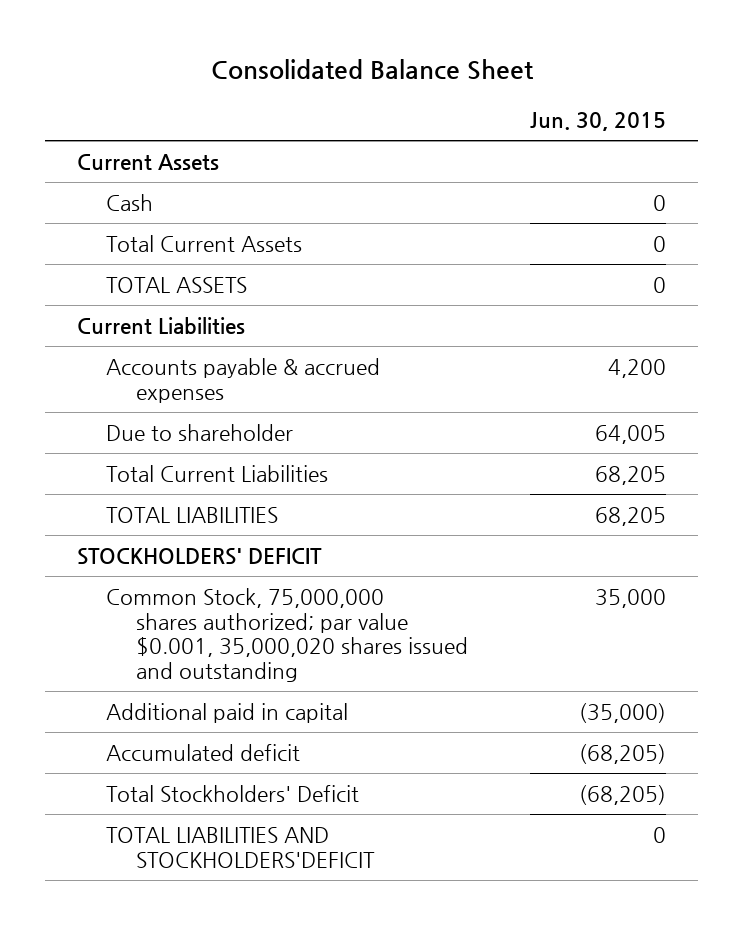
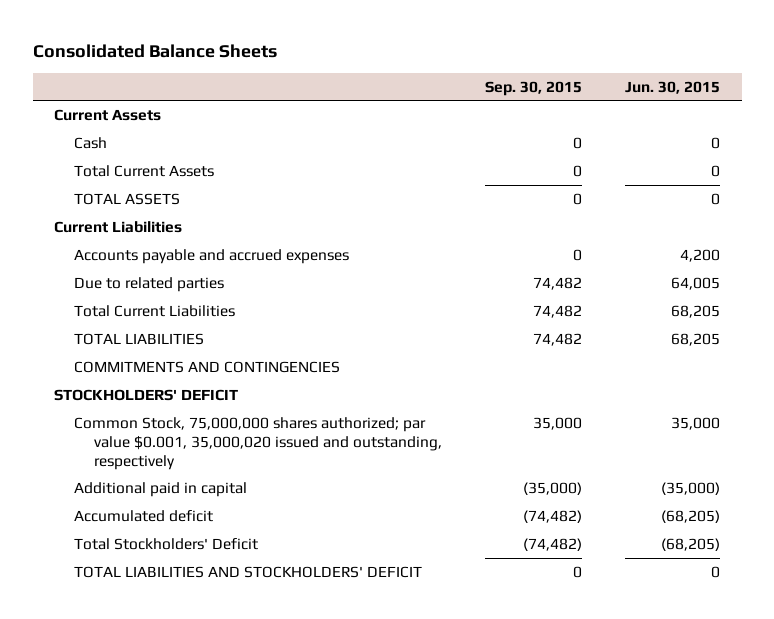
- Consolidated Balance Sheet
+ Consolidated Balance Sheets
- | Jun. 30, 2015
+ | Sep. 30, 2015 | Jun. 30, 2015
- Accounts payable & accrued expenses | 4,200
- Due to shareholder | 64,005
+ Accounts payable and accrued expenses | 0 | 4,200
+ Due to related parties | 74,482 | 64,005
+ COMMITMENTS AND CONTINGENCIES
- Common Stock, 75,000,000 shares authorized; par value $0.001, 35,000,020 shares issued and outstanding | 35,000
+ Common Stock, 75,000,000 shares authorized; par value $0.001, 35,000,020 issued and outstanding, respectively | 35,000 | 35,000
- TOTAL LIABILITIES AND STOCKHOLDERS'DEFICIT | 0
+ TOTAL LIABILITIES AND STOCKHOLDERS' DEFICIT | 0 | 0

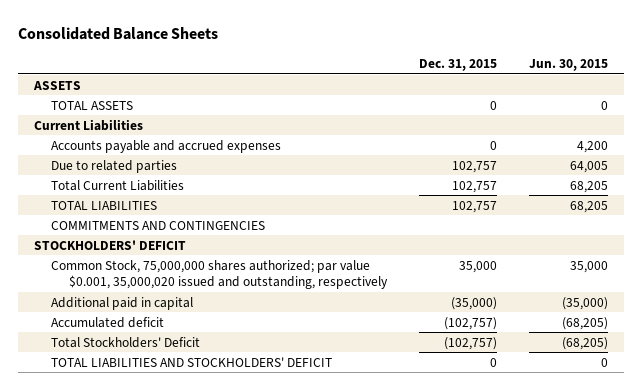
- | Sep. 30, 2015 | Jun. 30, 2015
+ | Dec. 31, 2015 | Jun. 30, 2015
- Current Assets
- Cash | 0 | 0
- Total Current Assets | 0 | 0
+ ASSETS

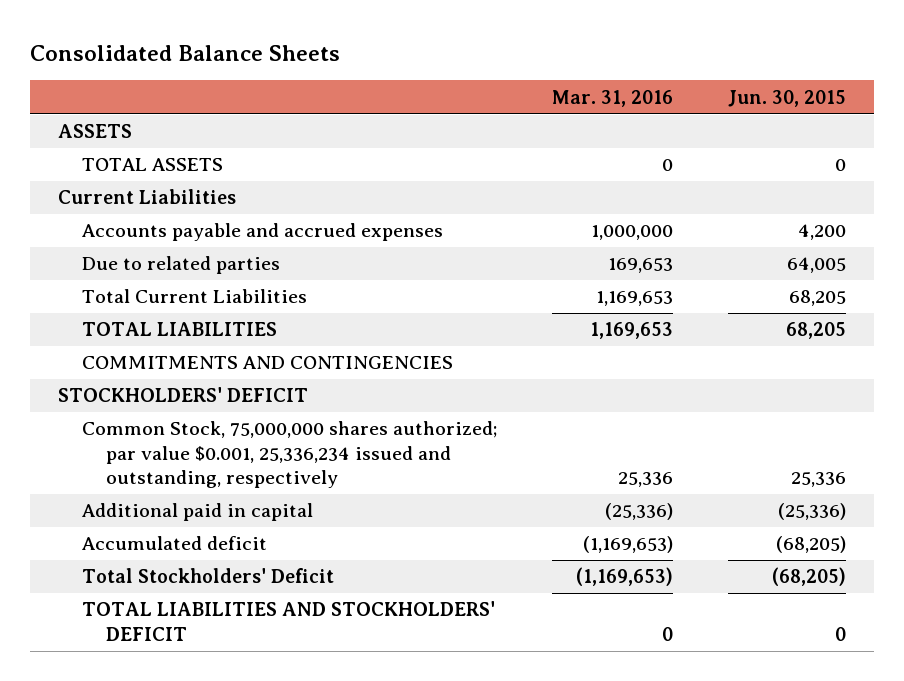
- | Dec. 31, 2015 | Jun. 30, 2015
+ | Mar. 31, 2016 | Jun. 30, 2015
- Common Stock, 75,000,000 shares authorized; par value $0.001, 35,000,020 issued and outstanding, respectively | 35,000 | 35,000
- Additional paid in capital | (35,000) | (35,000)
+ Common Stock, 75,000,000 shares authorized; par value $0.001, 25,336,234 issued and outstanding, respectively | 25,336 | 25,336
+ Additional paid in capital | (25,336) | (25,336)

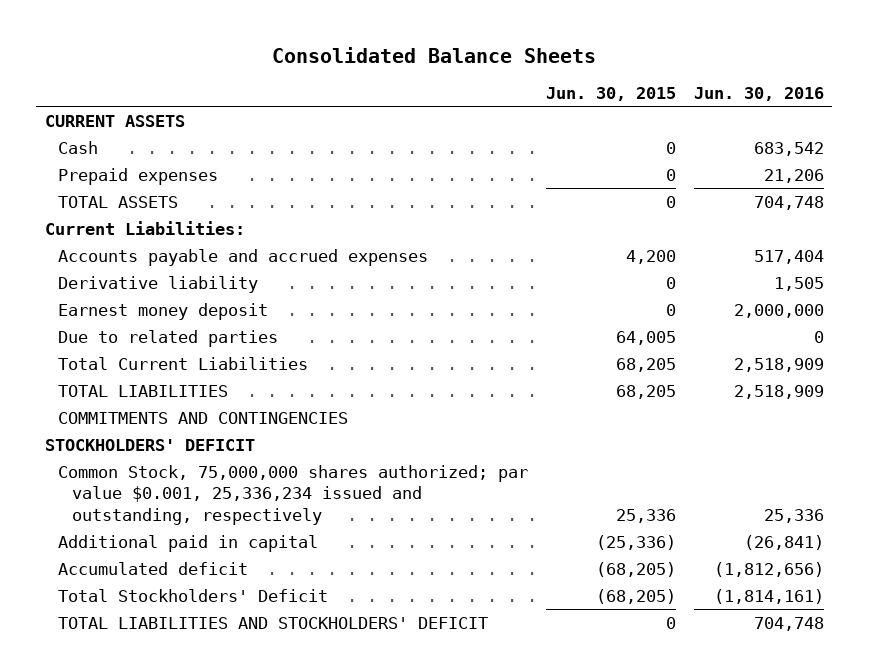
- | Mar. 31, 2016 | Jun. 30, 2015
+ | Jun. 30, 2015 | Jun. 30, 2016
- ASSETS
+ CURRENT ASSETS
+ Cash | 0 | 683,542
+ Prepaid expenses | 0 | 21,206
- Current Liabilities
+ Current Liabilities:
+ Derivative liability | 0 | 1,505
+ Earnest money deposit | 0 | 2,000,000

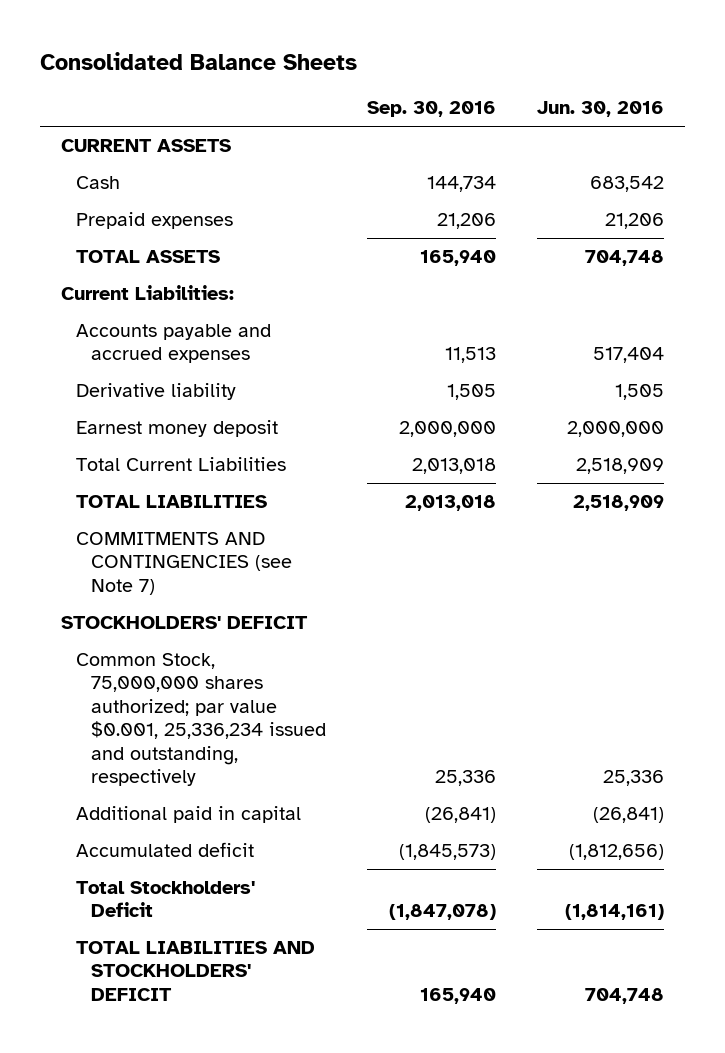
- | Jun. 30, 2015 | Jun. 30, 2016
+ | Sep. 30, 2016 | Jun. 30, 2016
- Due to related parties | 64,005 | 0
- COMMITMENTS AND CONTINGENCIES
+ COMMITMENTS AND CONTINGENCIES (see Note 7)

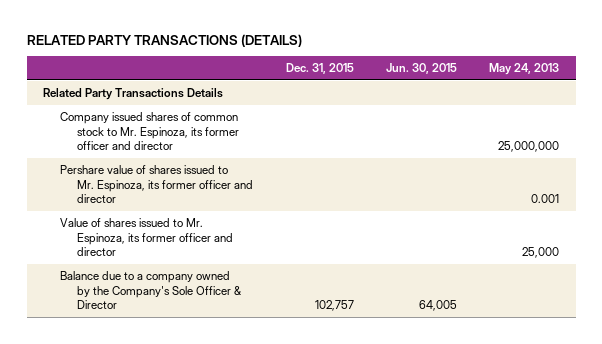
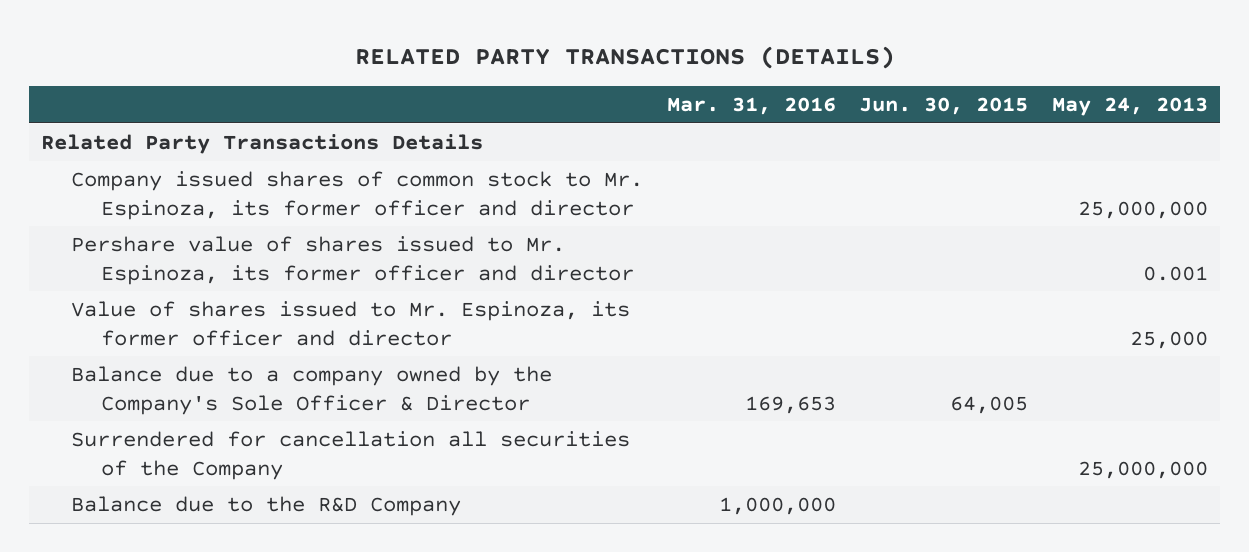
- | Dec. 31, 2015 | Jun. 30, 2015 | May 24, 2013
+ | Mar. 31, 2016 | Jun. 30, 2015 | May 24, 2013
+ Surrendered for cancellation all securities of the Company | | | 25,000,000
+ Balance due to the R&D Company | 1,000,000 | |

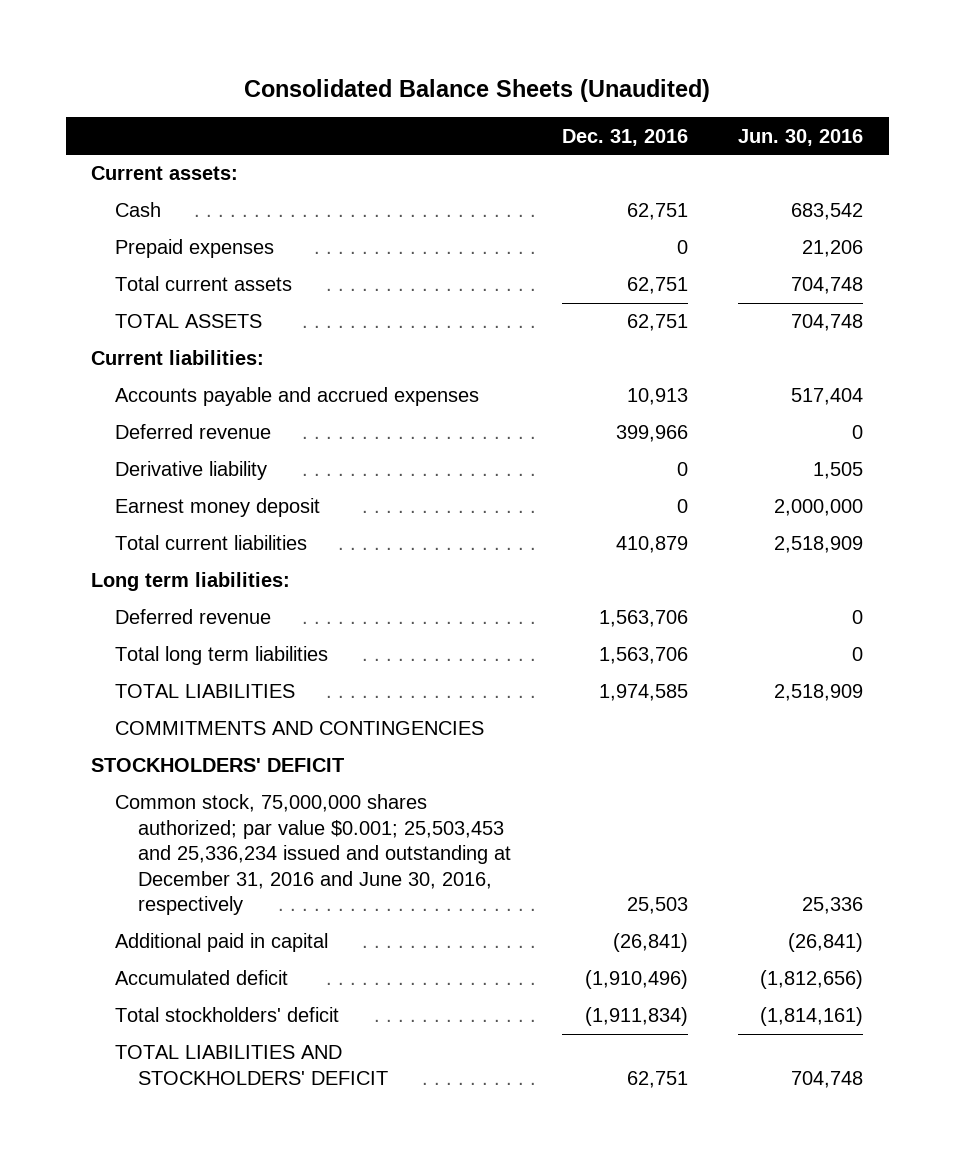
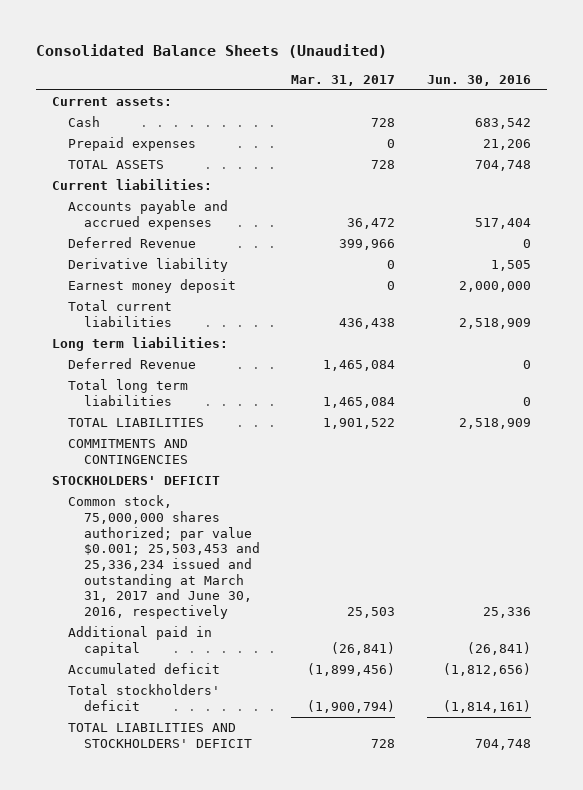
- | Dec. 31, 2016 | Jun. 30, 2016
+ | Mar. 31, 2017 | Jun. 30, 2016
- Total current assets | 62,751 | 704,748
- Deferred revenue | 399,966 | 0
+ Deferred Revenue | 399,966 | 0
- Deferred revenue | 1,563,706 | 0
+ Deferred Revenue | 1,465,084 | 0
- Common stock, 75,000,000 shares authorized; par value $0.001; 25,503,453 and 25,336,234 issued and outstanding at December 31, 2016 and June 30, 2016, respectively | 25,503 | 25,336
+ Common stock, 75,000,000 shares authorized; par value $0.001; 25,503,453 and 25,336,234 issued and outstanding at March 31, 2017 and June 30, 2016, respectively | 25,503 | 25,336

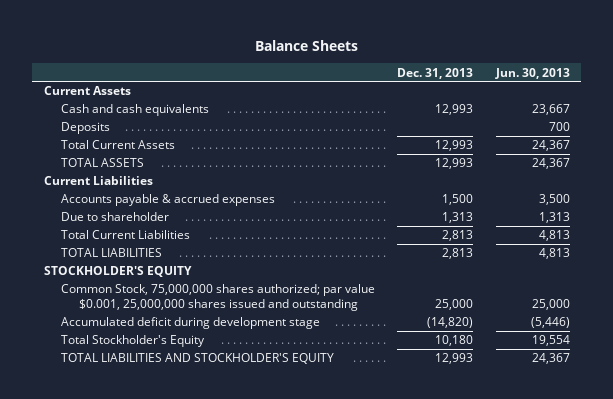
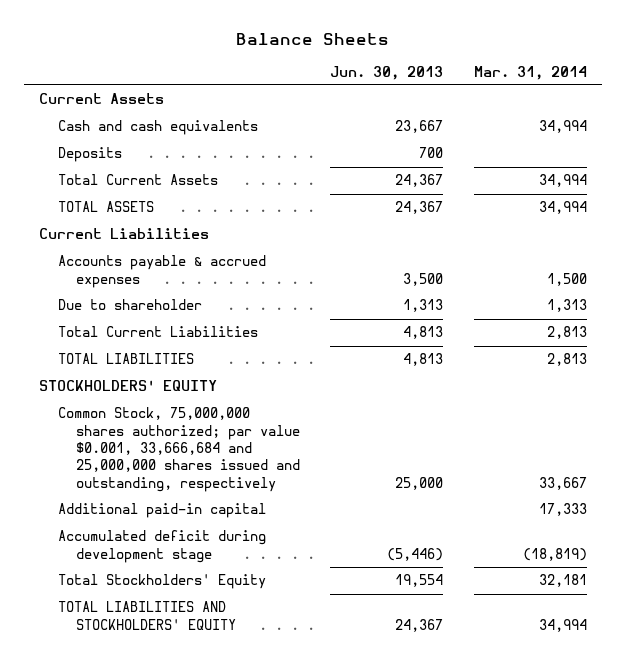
- | Dec. 31, 2013 | Jun. 30, 2013
+ | Jun. 30, 2013 | Mar. 31, 2014
- STOCKHOLDER'S EQUITY
- Common Stock, 75,000,000 shares authorized; par value $0.001, 25,000,000 shares issued and outstanding | 25,000 | 25,000
+ STOCKHOLDERS' EQUITY
+ Common Stock, 75,000,000 shares authorized; par value $0.001, 33,666,684 and 25,000,000 shares issued and outstanding, respectively | 25,000 | 33,667
+ Additional paid-in capital | | 17,333
- Total Stockholder's Equity | 10,180 | 19,554
- TOTAL LIABILITIES AND STOCKHOLDER'S EQUITY | 12,993 | 24,367
+ Total Stockholders' Equity | 19,554 | 32,181
+ TOTAL LIABILITIES AND STOCKHOLDERS' EQUITY | 24,367 | 34,994

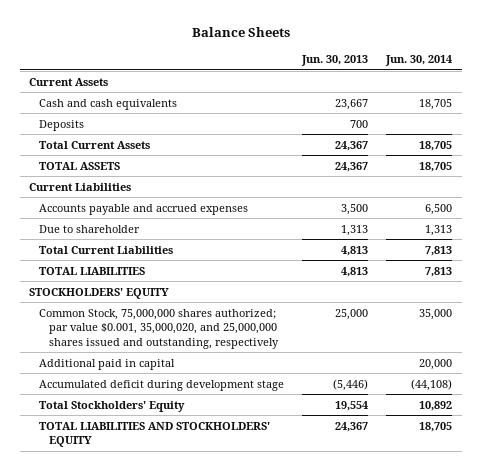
- | Jun. 30, 2013 | Mar. 31, 2014
+ | Jun. 30, 2013 | Jun. 30, 2014
- Accounts payable & accrued expenses | 3,500 | 1,500
+ Accounts payable and accrued expenses | 3,500 | 6,500
- Common Stock, 75,000,000 shares authorized; par value $0.001, 33,666,684 and 25,000,000 shares issued and outstanding, respectively | 25,000 | 33,667
- Additional paid-in capital | | 17,333
+ Common Stock, 75,000,000 shares authorized; par value $0.001, 35,000,020, and 25,000,000 shares issued and outstanding, respectively | 25,000 | 35,000
+ Additional paid in capital | | 20,000

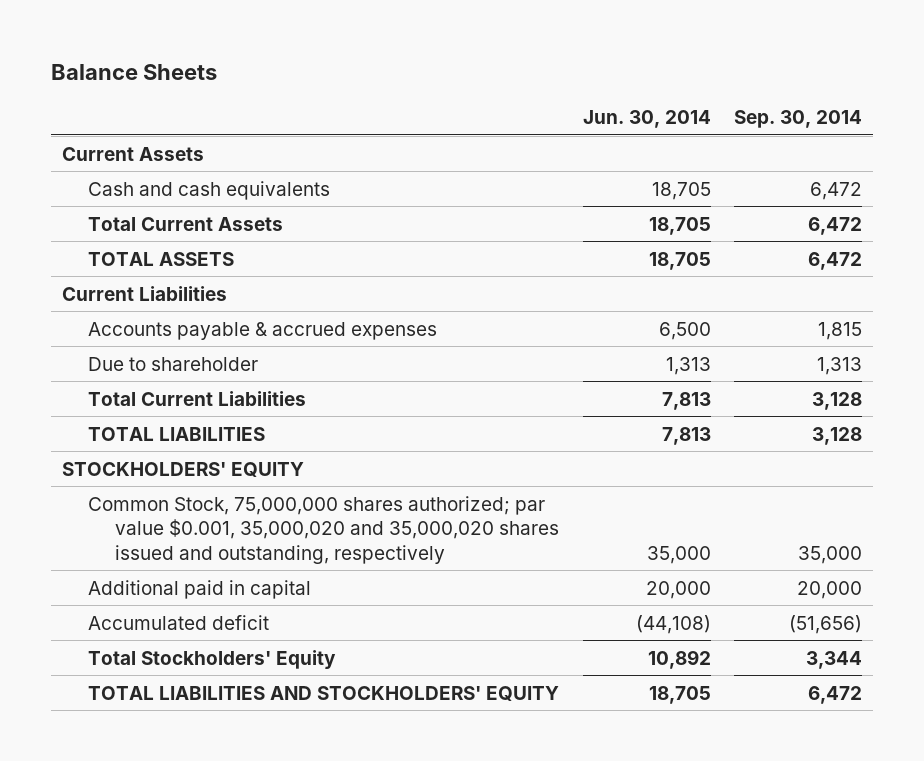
- | Jun. 30, 2013 | Jun. 30, 2014
+ | Jun. 30, 2014 | Sep. 30, 2014
- Deposits | 700 |
- Accounts payable and accrued expenses | 3,500 | 6,500
+ Accounts payable & accrued expenses | 6,500 | 1,815
- Common Stock, 75,000,000 shares authorized; par value $0.001, 35,000,020, and 25,000,000 shares issued and outstanding, respectively | 25,000 | 35,000
+ Common Stock, 75,000,000 shares authorized; par value $0.001, 35,000,020 and 35,000,020 shares issued and outstanding, respectively | 35,000 | 35,000
- Accumulated deficit during development stage | (5,446) | (44,108)
+ Accumulated deficit | (44,108) | (51,656)

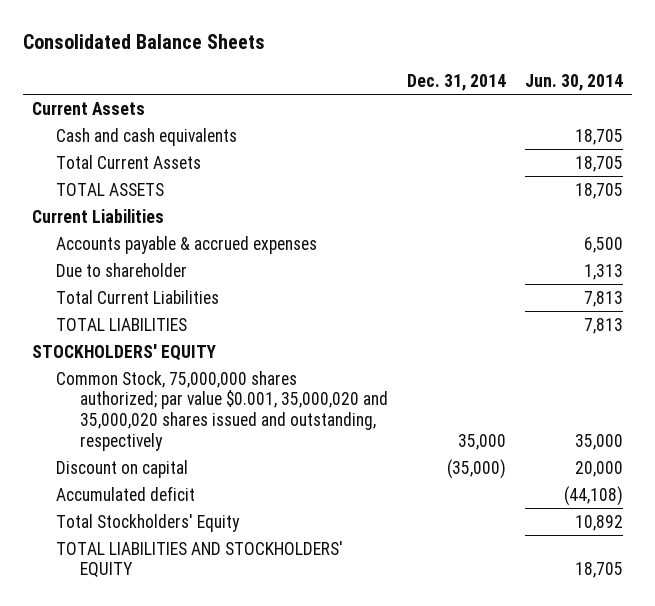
- Balance Sheets
+ Consolidated Balance Sheets
- | Jun. 30, 2014 | Sep. 30, 2014
+ | Dec. 31, 2014 | Jun. 30, 2014
- Additional paid in capital | 20,000 | 20,000
+ Discount on capital | (35,000) | 20,000

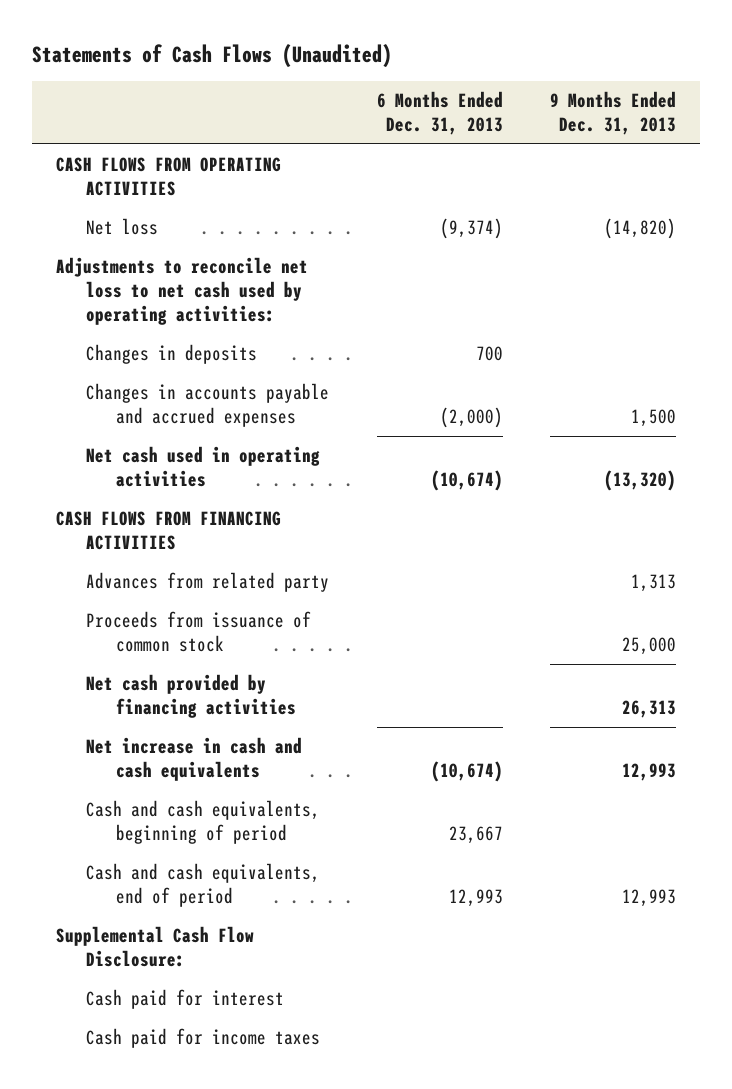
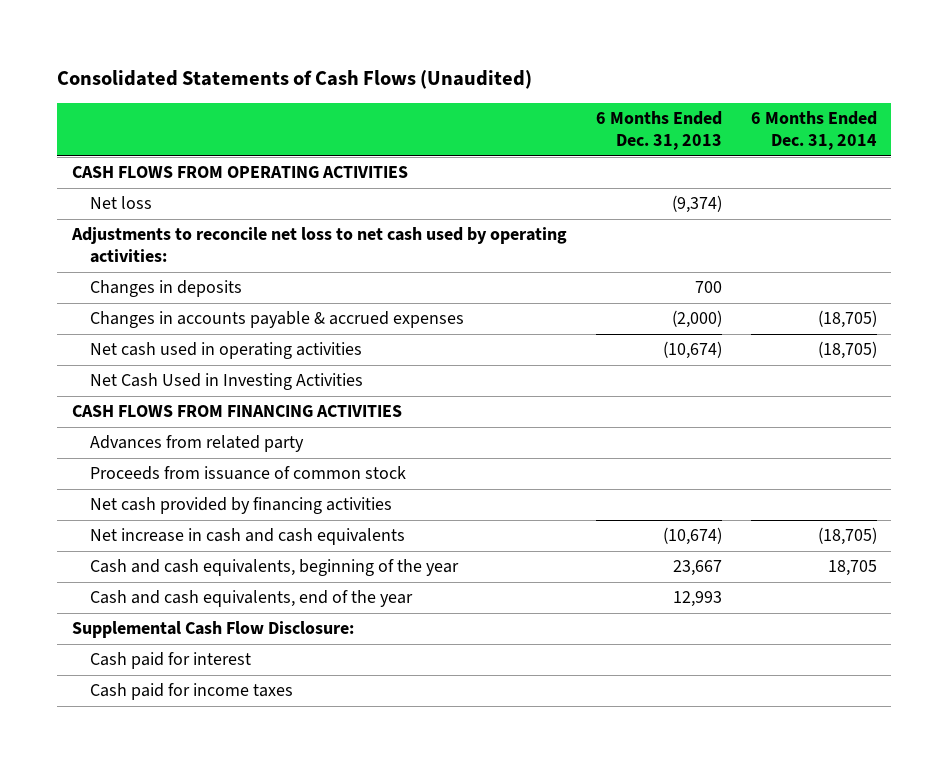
- Statements of Cash Flows (Unaudited)
+ Consolidated Statements of Cash Flows (Unaudited)
- | 6 Months Ended Dec. 31, 2013 | 9 Months Ended Dec. 31, 2013
+ | 6 Months Ended Dec. 31, 2013 | 6 Months Ended Dec. 31, 2014
- Changes in accounts payable and accrued expenses | (2,000) | 1,500
+ Changes in accounts payable & accrued expenses | (2,000) | (18,705)
+ Net Cash Used in Investing Activities
- Cash and cash equivalents, beginning of period | 23,667 |
- Cash and cash equivalents, end of period | 12,993 | 12,993
+ Cash and cash equivalents, beginning of the year | 23,667 | 18,705
+ Cash and cash equivalents, end of the year | 12,993 |

